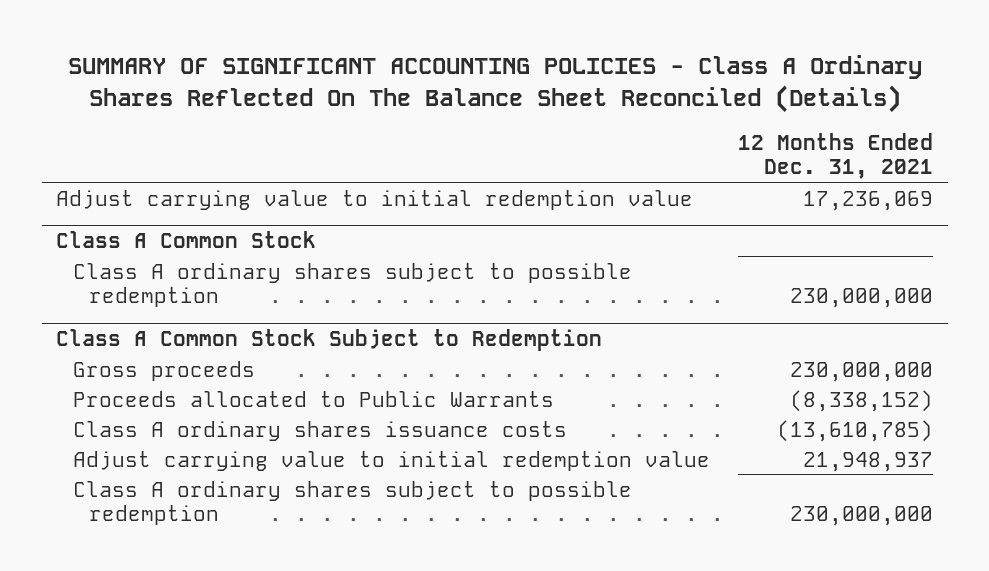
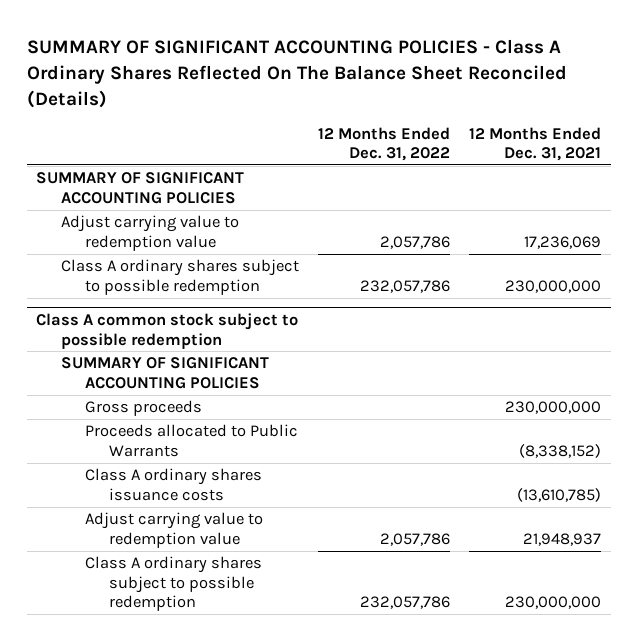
- | 12 Months Ended Dec. 31, 2021
+ | 12 Months Ended Dec. 31, 2022 | 12 Months Ended Dec. 31, 2021
- Adjust carrying value to initial redemption value | 17,236,069
- Class A Common Stock
+ SUMMARY OF SIGNIFICANT ACCOUNTING POLICIES
+ Adjust carrying value to redemption value | 2,057,786 | 17,236,069
- Class A Common Stock Subject to Redemption
+ Class A common stock subject to possible redemption
+ SUMMARY OF SIGNIFICANT ACCOUNTING POLICIES
- Adjust carrying value to initial redemption value | 21,948,937
+ Adjust carrying value to redemption value | 2,057,786 | 21,948,937

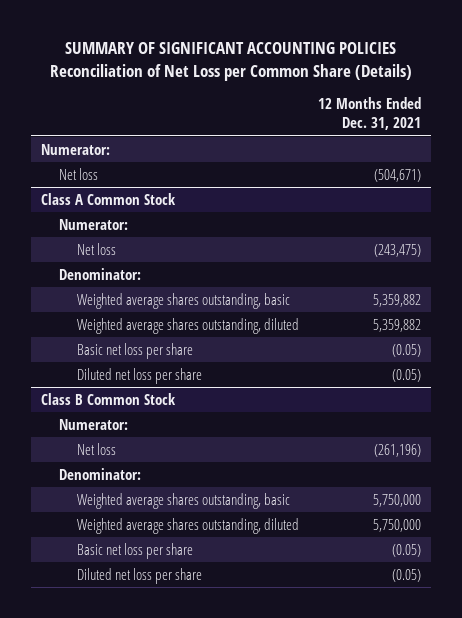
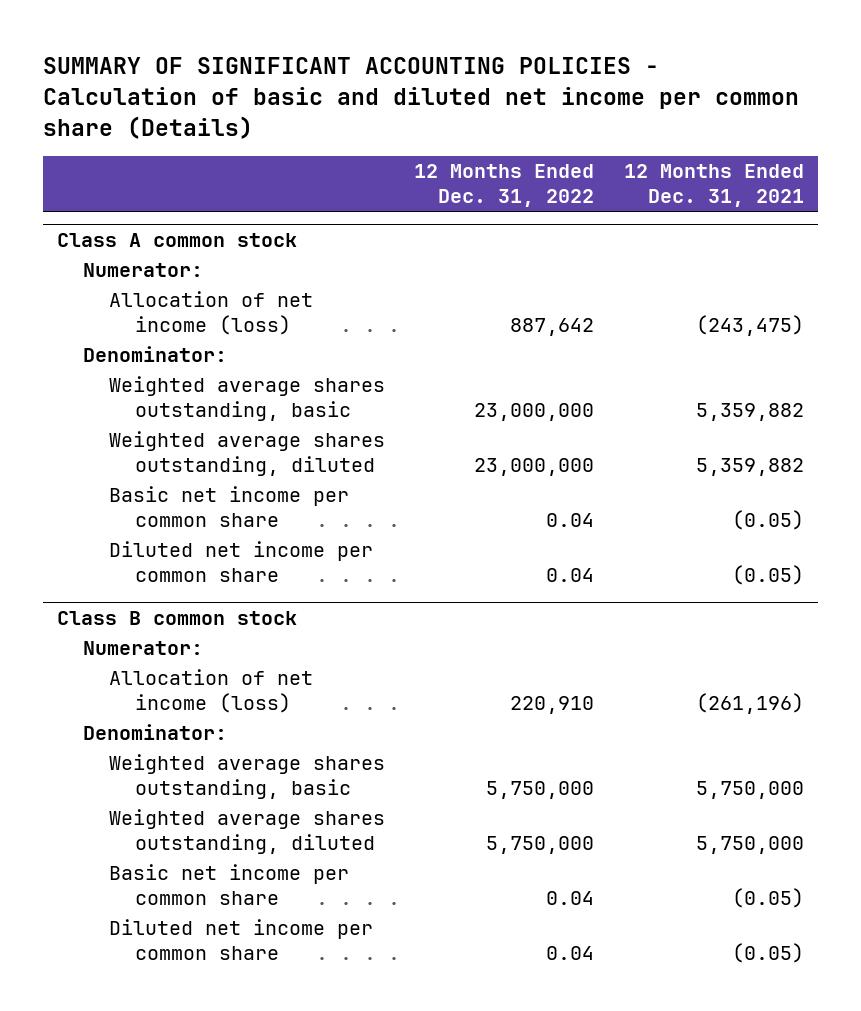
- SUMMARY OF SIGNIFICANT ACCOUNTING POLICIES Reconciliation of Net Loss per Common Share (Details)
+ SUMMARY OF SIGNIFICANT ACCOUNTING POLICIES - Calculation of basic and diluted net income per common share (Details)
- | 12 Months Ended Dec. 31, 2021
+ | 12 Months Ended Dec. 31, 2022 | 12 Months Ended Dec. 31, 2021
- Numerator:
- Net loss | (504,671)
- Class A Common Stock
+ Class A common stock
- Net loss | (243,475)
+ Allocation of net income (loss) | 887,642 | (243,475)
- Basic net loss per share | (0.05)
- Diluted net loss per share | (0.05)
- Class B Common Stock
+ Basic net income per common share | 0.04 | (0.05)
+ Diluted net income per common share | 0.04 | (0.05)
+ Class B common stock
- Net loss | (261,196)
+ Allocation of net income (loss) | 220,910 | (261,196)
- Basic net loss per share | (0.05)
- Diluted net loss per share | (0.05)
+ Basic net income per common share | 0.04 | (0.05)
+ Diluted net income per common share | 0.04 | (0.05)

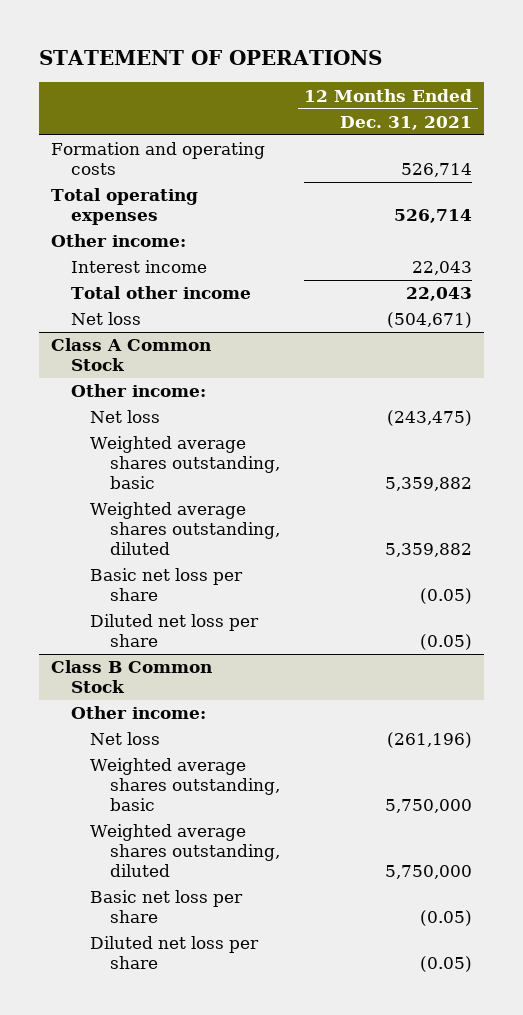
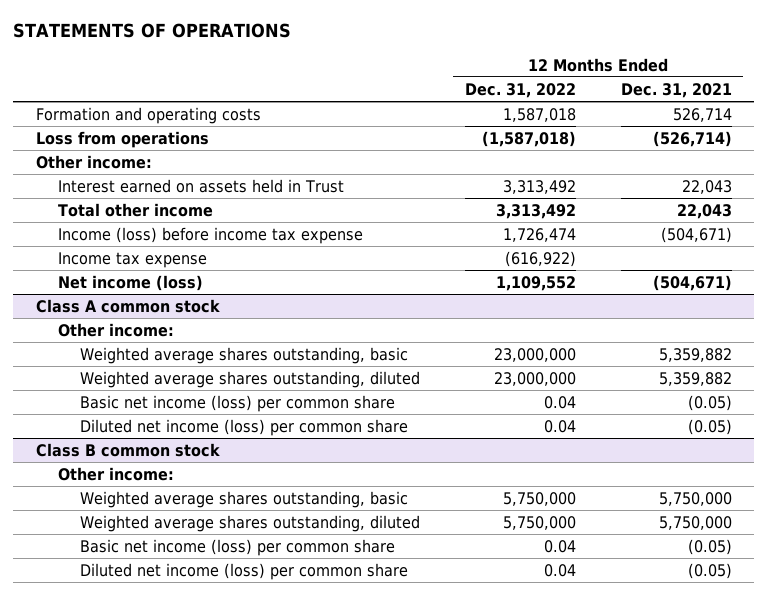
- STATEMENT OF OPERATIONS
+ STATEMENTS OF OPERATIONS
- | 12 Months Ended Dec. 31, 2021
+ | 12 Months Ended Dec. 31, 2022 | 12 Months Ended Dec. 31, 2021
- Total operating expenses | 526,714
+ Loss from operations | (1,587,018) | (526,714)
- Interest income | 22,043
+ Interest earned on assets held in Trust | 3,313,492 | 22,043
- Net loss | (504,671)
- Class A Common Stock
+ Income (loss) before income tax expense | 1,726,474 | (504,671)
+ Income tax expense | (616,922) |
+ Net income (loss) | 1,109,552 | (504,671)
+ Class A common stock
- Net loss | (243,475)
- Basic net loss per share | (0.05)
- Diluted net loss per share | (0.05)
- Class B Common Stock
+ Basic net income (loss) per common share | 0.04 | (0.05)
+ Diluted net income (loss) per common share | 0.04 | (0.05)
+ Class B common stock
- Net loss | (261,196)
- Basic net loss per share | (0.05)
- Diluted net loss per share | (0.05)
+ Basic net income (loss) per common share | 0.04 | (0.05)
+ Diluted net income (loss) per common share | 0.04 | (0.05)

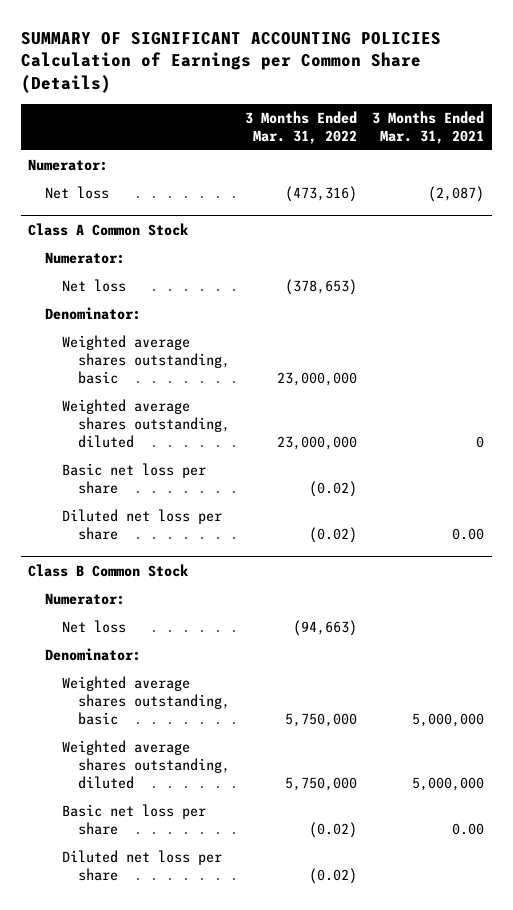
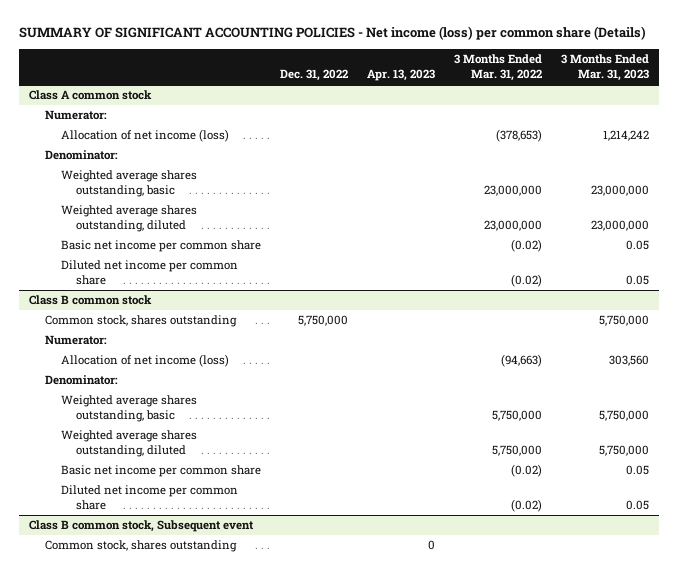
- SUMMARY OF SIGNIFICANT ACCOUNTING POLICIES Calculation of Earnings per Common Share (Details)
+ SUMMARY OF SIGNIFICANT ACCOUNTING POLICIES - Net income (loss) per common share (Details)
- | 3 Months Ended Mar. 31, 2022 | 3 Months Ended Mar. 31, 2021
+ | Dec. 31, 2022 | Apr. 13, 2023 | 3 Months Ended Mar. 31, 2022 | 3 Months Ended Mar. 31, 2023
- Numerator:
- Net loss | (473,316) | (2,087)
- Class A Common Stock
+ Class A common stock
- Net loss | (378,653) |
+ Allocation of net income (loss) | | | (378,653) | 1,214,242
- Basic net loss per share | (0.02) |
- Diluted net loss per share | (0.02) | 0.00
- Class B Common Stock
+ Basic net income per common share | | | (0.02) | 0.05
+ Diluted net income per common share | | | (0.02) | 0.05
+ Class B common stock
+ Common stock, shares outstanding | 5,750,000 | | | 5,750,000
- Net loss | (94,663) |
+ Allocation of net income (loss) | | | (94,663) | 303,560
- Basic net loss per share | (0.02) | 0.00
- Diluted net loss per share | (0.02) |
+ Basic net income per common share | | | (0.02) | 0.05
+ Diluted net income per common share | | | (0.02) | 0.05
+ Class B common stock, Subsequent event
+ Common stock, shares outstanding | | 0 | |

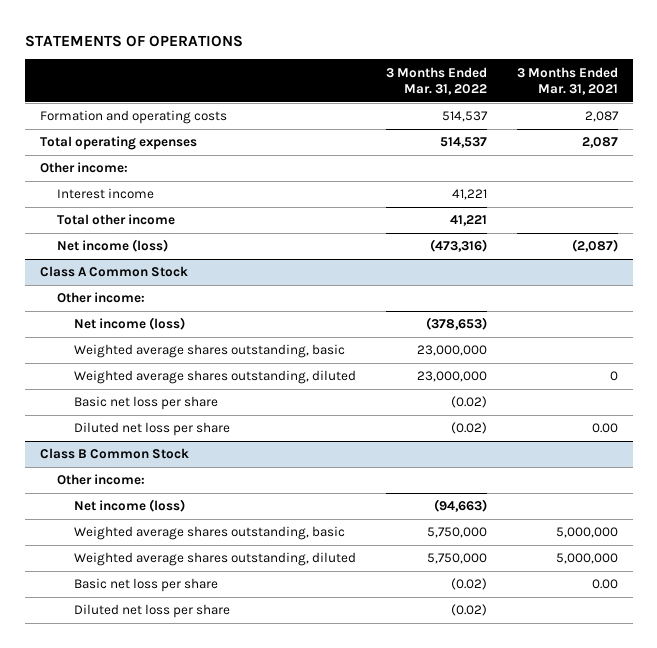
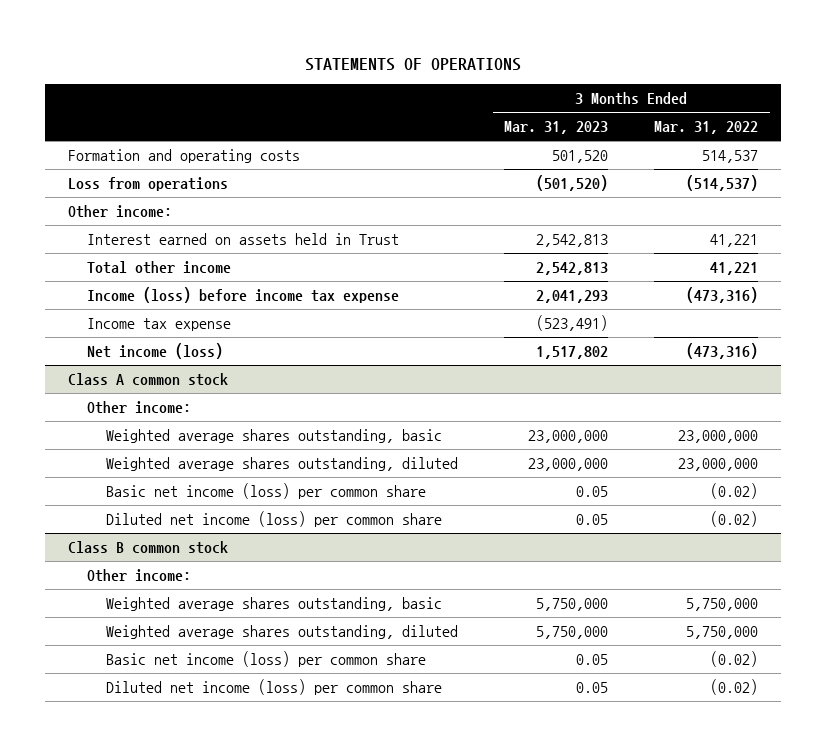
- | 3 Months Ended Mar. 31, 2022 | 3 Months Ended Mar. 31, 2021
+ | 3 Months Ended Mar. 31, 2023 | 3 Months Ended Mar. 31, 2022
- Total operating expenses | 514,537 | 2,087
+ Loss from operations | (501,520) | (514,537)
- Interest income | 41,221 |
+ Interest earned on assets held in Trust | 2,542,813 | 41,221
+ Income (loss) before income tax expense | 2,041,293 | (473,316)
+ Income tax expense | (523,491) |
- Class A Common Stock
+ Class A common stock
- Net income (loss) | (378,653) |
- Basic net loss per share | (0.02) |
- Diluted net loss per share | (0.02) | 0.00
- Class B Common Stock
+ Basic net income (loss) per common share | 0.05 | (0.02)
+ Diluted net income (loss) per common share | 0.05 | (0.02)
+ Class B common stock
- Net income (loss) | (94,663) |
- Basic net loss per share | (0.02) | 0.00
- Diluted net loss per share | (0.02) |
+ Basic net income (loss) per common share | 0.05 | (0.02)
+ Diluted net income (loss) per common share | 0.05 | (0.02)

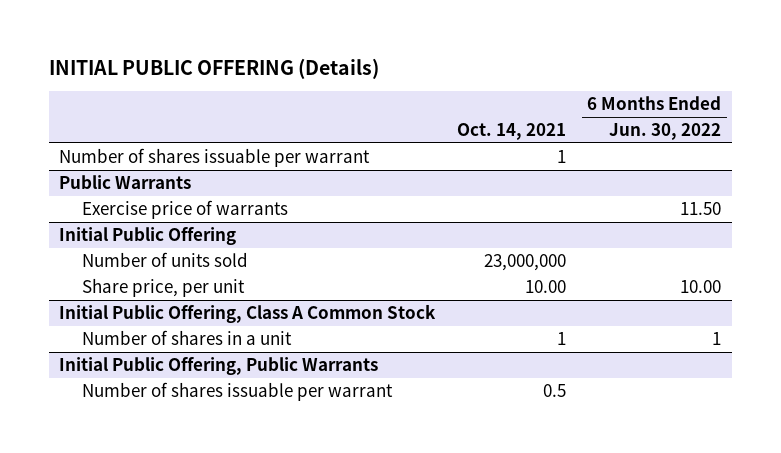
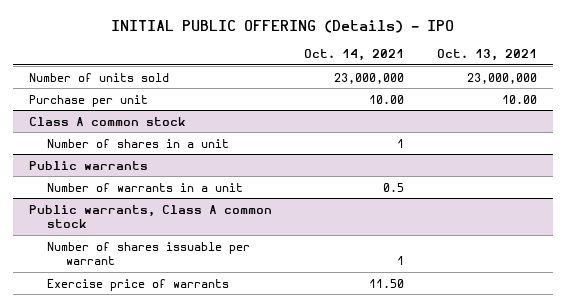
- INITIAL PUBLIC OFFERING (Details)
+ INITIAL PUBLIC OFFERING (Details) - IPO
- | Oct. 14, 2021 | 6 Months Ended Jun. 30, 2022
+ | Oct. 14, 2021 | Oct. 13, 2021
- Number of shares issuable per warrant | 1 |
- Public Warrants
- Exercise price of warrants | | 11.50
- Initial Public Offering
- Share price, per unit | 10.00 | 10.00
- Initial Public Offering, Class A Common Stock
+ Purchase per unit | 10.00 | 10.00
+ Class A common stock
- Initial Public Offering, Public Warrants
- Number of shares issuable per warrant | 0.5 |
+ Public warrants
+ Number of warrants in a unit | 0.5 |
+ Public warrants, Class A common stock
+ Number of shares issuable per warrant | 1 |
+ Exercise price of warrants | 11.50 |

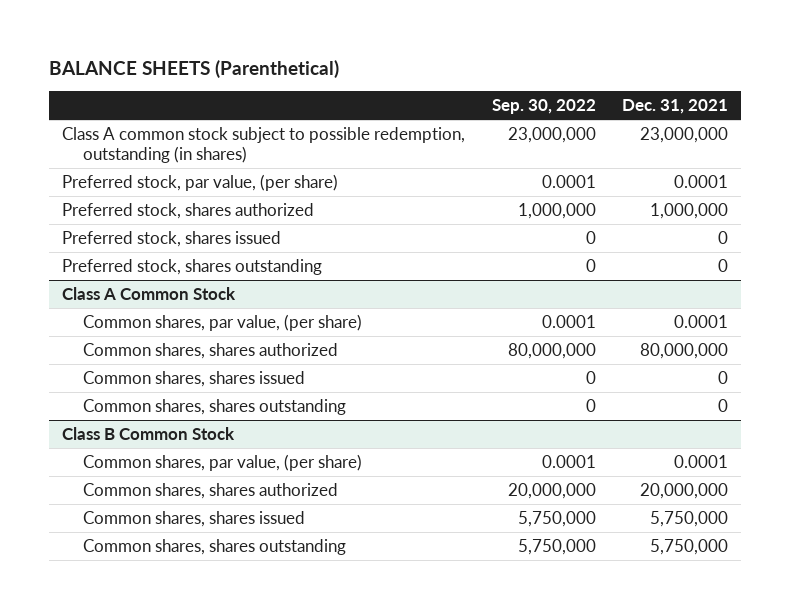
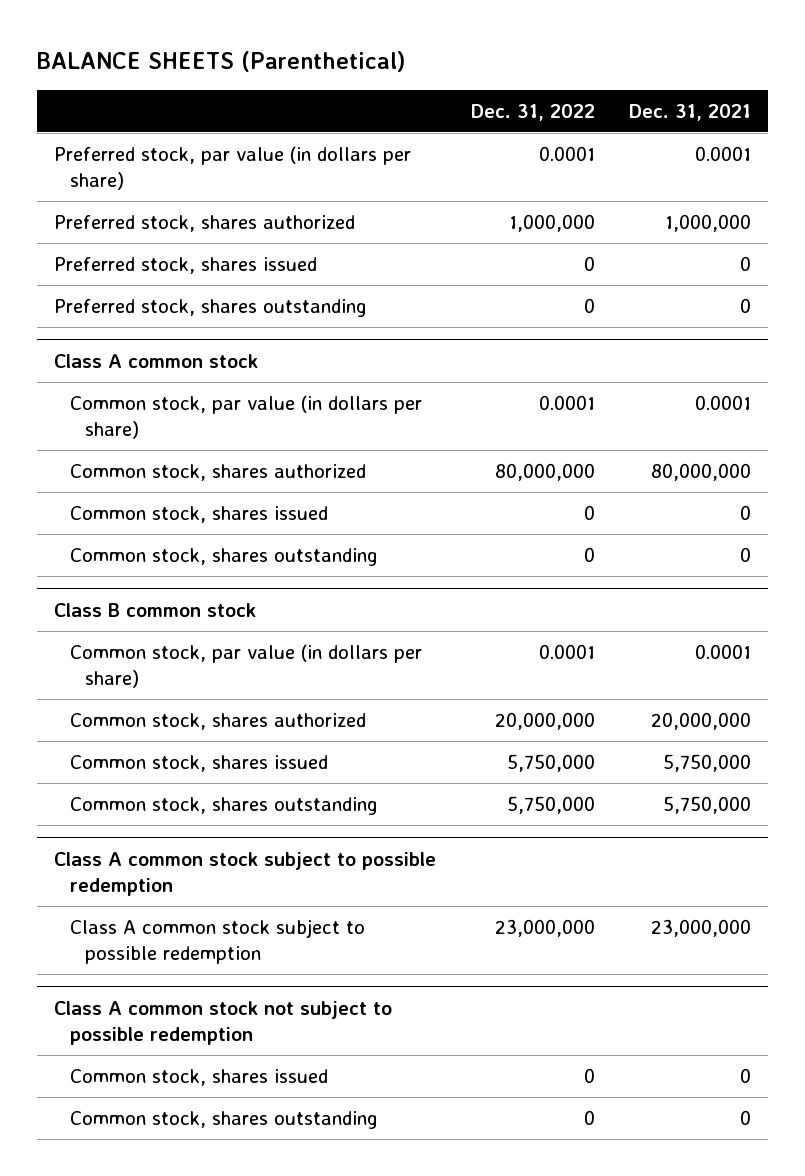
- | Sep. 30, 2022 | Dec. 31, 2021
+ | Dec. 31, 2022 | Dec. 31, 2021
- Class A common stock subject to possible redemption, outstanding (in shares) | 23,000,000 | 23,000,000
- Preferred stock, par value, (per share) | 0.0001 | 0.0001
+ Preferred stock, par value (in dollars per share) | 0.0001 | 0.0001
- Class A Common Stock
- Common shares, par value, (per share) | 0.0001 | 0.0001
- Common shares, shares authorized | 80,000,000 | 80,000,000
- Common shares, shares issued | 0 | 0
- Common shares, shares outstanding | 0 | 0
- Class B Common Stock
- Common shares, par value, (per share) | 0.0001 | 0.0001
- Common shares, shares authorized | 20,000,000 | 20,000,000
- Common shares, shares issued | 5,750,000 | 5,750,000
- Common shares, shares outstanding | 5,750,000 | 5,750,000
+ Class A common stock
+ Common stock, par value (in dollars per share) | 0.0001 | 0.0001
+ Common stock, shares authorized | 80,000,000 | 80,000,000
+ Common stock, shares issued | 0 | 0
+ Common stock, shares outstanding | 0 | 0
+ Class B common stock
+ Common stock, par value (in dollars per share) | 0.0001 | 0.0001
+ Common stock, shares authorized | 20,000,000 | 20,000,000
+ Common stock, shares issued | 5,750,000 | 5,750,000
+ Common stock, shares outstanding | 5,750,000 | 5,750,000
+ Class A common stock subject to possible redemption
+ Class A common stock subject to possible redemption | 23,000,000 | 23,000,000
+ Class A common stock not subject to possible redemption
+ Common stock, shares issued | 0 | 0
+ Common stock, shares outstanding | 0 | 0

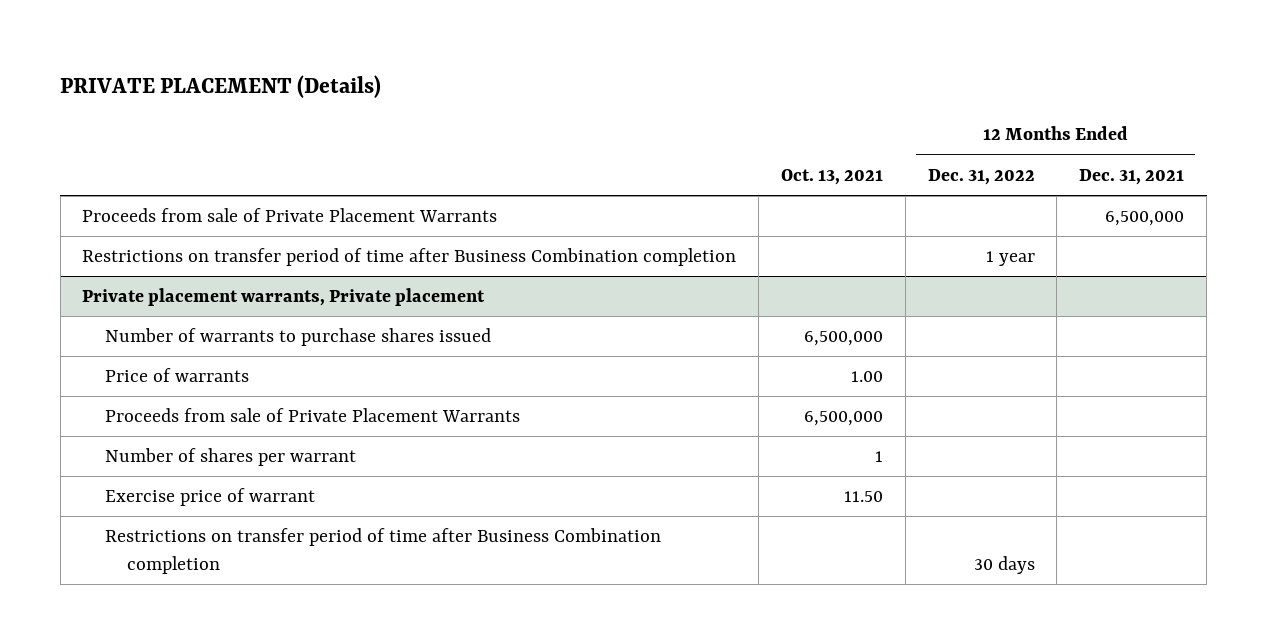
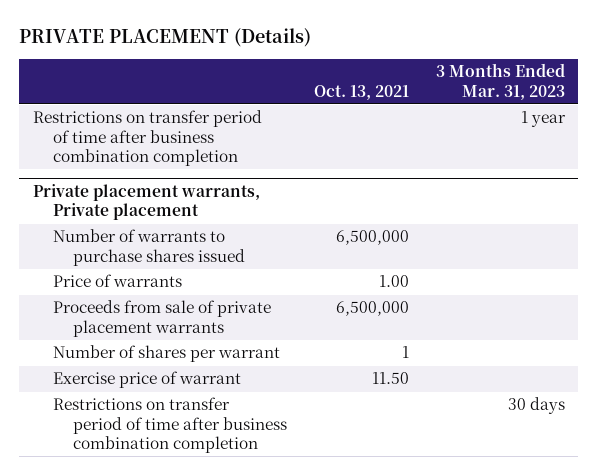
- | Oct. 13, 2021 | 12 Months Ended Dec. 31, 2022 | 12 Months Ended Dec. 31, 2021
+ | Oct. 13, 2021 | 3 Months Ended Mar. 31, 2023
- Proceeds from sale of Private Placement Warrants | | | 6,500,000
- Restrictions on transfer period of time after Business Combination completion | | 1 year |
+ Restrictions on transfer period of time after business combination completion | | 1 year
@ Private placement warrants, Private placement
- Proceeds from sale of Private Placement Warrants | 6,500,000 | |
+ Proceeds from sale of private placement warrants | 6,500,000 |
- Restrictions on transfer period of time after Business Combination completion | | 30 days |
+ Restrictions on transfer period of time after business combination completion | | 30 days

